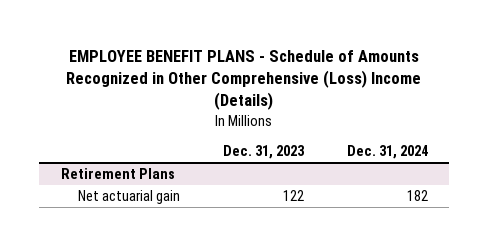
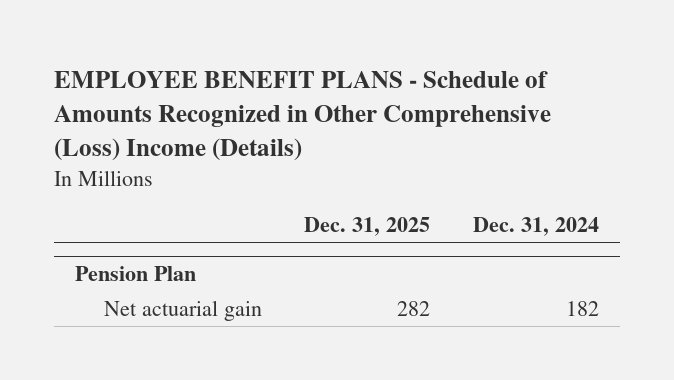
- | Dec. 31, 2023 | Dec. 31, 2024
+ | Dec. 31, 2025 | Dec. 31, 2024
- Retirement Plans
+ Pension Plan

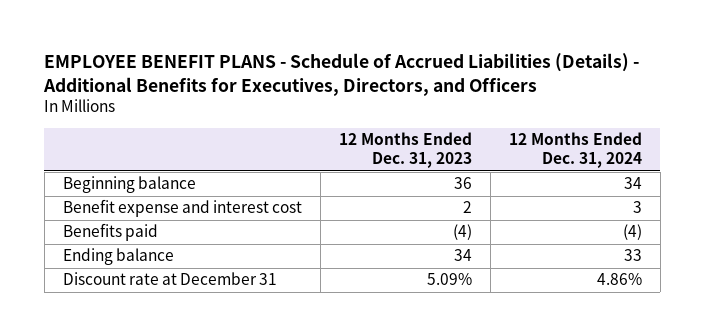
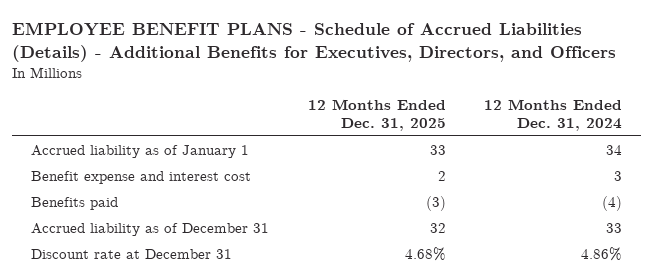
- | 12 Months Ended Dec. 31, 2023 | 12 Months Ended Dec. 31, 2024
+ | 12 Months Ended Dec. 31, 2025 | 12 Months Ended Dec. 31, 2024
- Beginning balance | 36 | 34
+ Accrued liability as of January 1 | 33 | 34
- Ending balance | 34 | 33
+ Accrued liability as of December 31 | 32 | 33

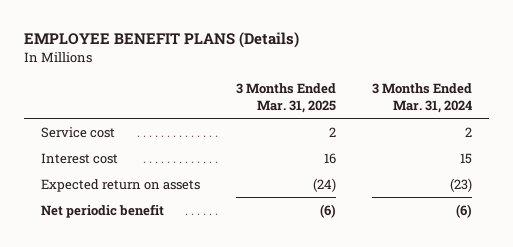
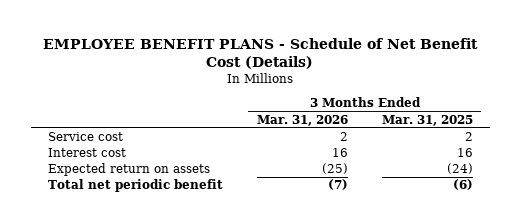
- EMPLOYEE BENEFIT PLANS (Details)
+ EMPLOYEE BENEFIT PLANS - Schedule of Net Benefit Cost (Details)
- | 3 Months Ended Mar. 31, 2025 | 3 Months Ended Mar. 31, 2024
+ | 3 Months Ended Mar. 31, 2026 | 3 Months Ended Mar. 31, 2025
- Net periodic benefit | (6) | (6)
+ Total net periodic benefit | (7) | (6)

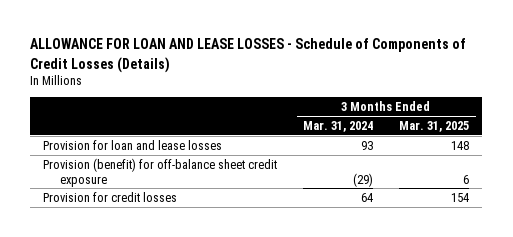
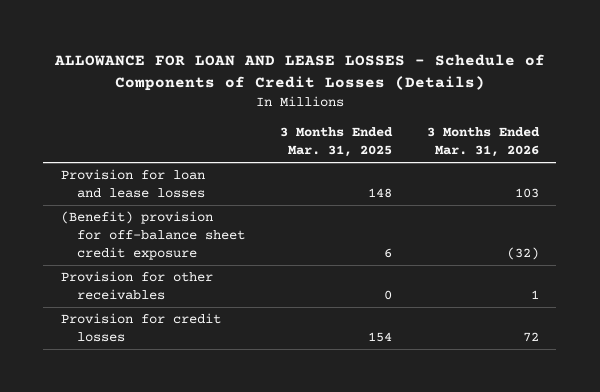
- | 3 Months Ended Mar. 31, 2024 | 3 Months Ended Mar. 31, 2025
+ | 3 Months Ended Mar. 31, 2025 | 3 Months Ended Mar. 31, 2026
- Provision (benefit) for off-balance sheet credit exposure | (29) | 6
+ (Benefit) provision for off-balance sheet credit exposure | 6 | (32)
+ Provision for other receivables | 0 | 1

